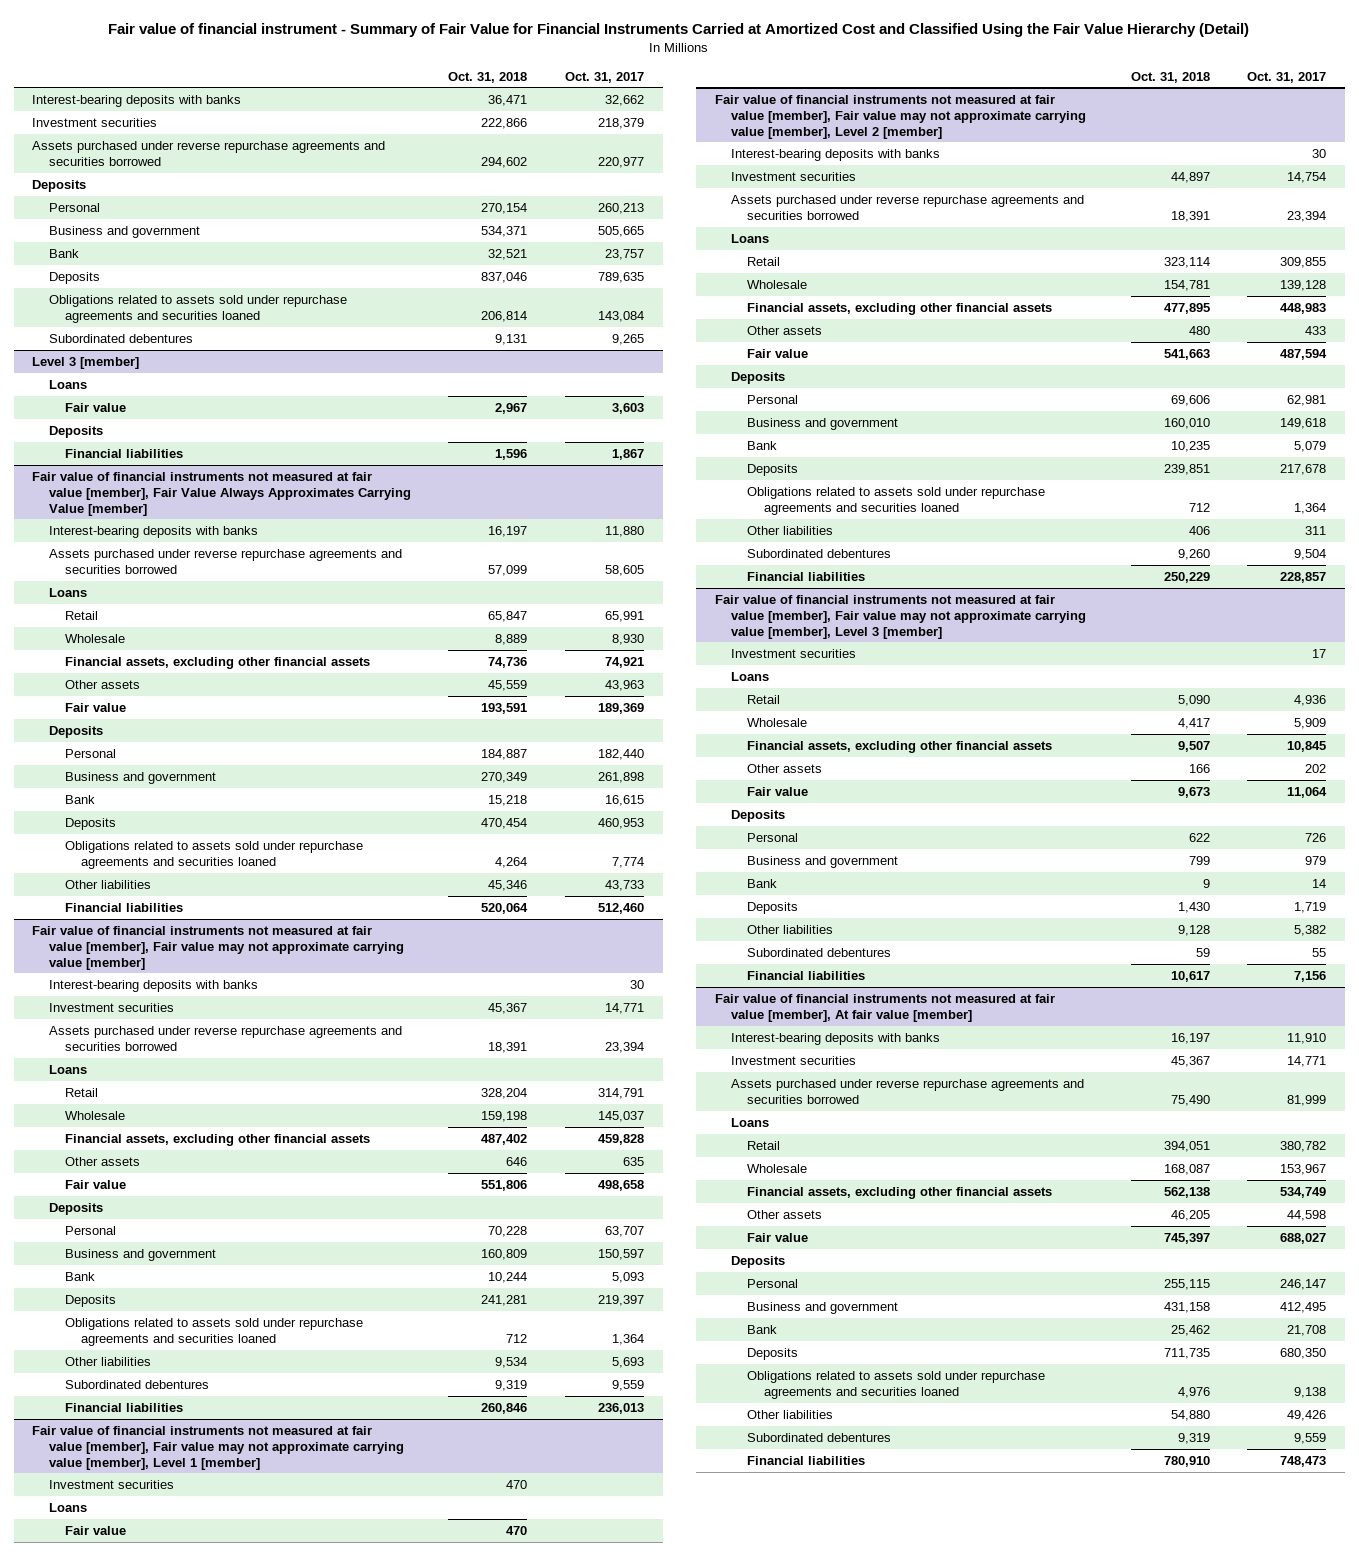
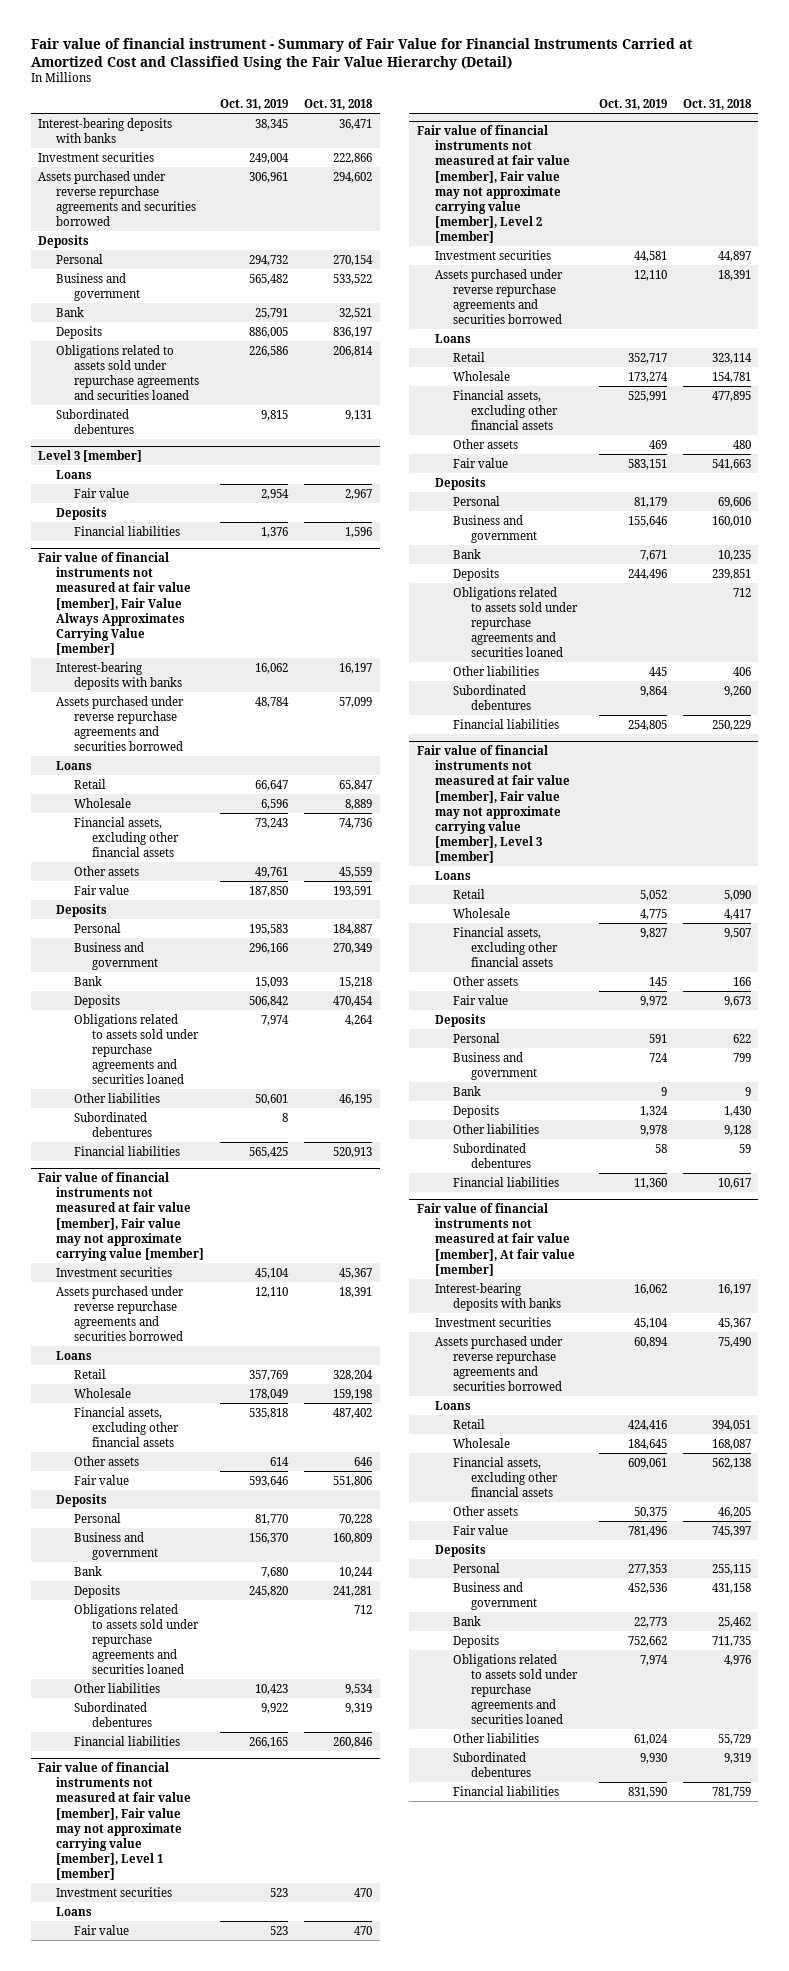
- | Oct. 31, 2018 | Oct. 31, 2017
+ | Oct. 31, 2019 | Oct. 31, 2018
- Business and government | 534,371 | 505,665
+ Business and government | 565,482 | 533,522
- Deposits | 837,046 | 789,635
+ Deposits | 886,005 | 836,197
@ Fair value of financial instruments not measured at fair value [member], Fair Value Always Approximates Carrying Value [member]
- Other liabilities | 45,346 | 43,733
- Financial liabilities | 520,064 | 512,460
+ Other liabilities | 50,601 | 46,195
+ Subordinated debentures | 8 |
+ Financial liabilities | 565,425 | 520,913
@ Fair value of financial instruments not measured at fair value [member], Fair value may not approximate carrying value [member]
- Interest-bearing deposits with banks | | 30
@ Fair value of financial instruments not measured at fair value [member], Fair value may not approximate carrying value [member], Level 2 [member]
- Interest-bearing deposits with banks | | 30
@ Fair value of financial instruments not measured at fair value [member], Fair value may not approximate carrying value [member], Level 3 [member]
- Investment securities | | 17
@ Fair value of financial instruments not measured at fair value [member], At fair value [member]
- Other liabilities | 54,880 | 49,426
+ Other liabilities | 61,024 | 55,729
- Financial liabilities | 780,910 | 748,473
+ Financial liabilities | 831,590 | 781,759

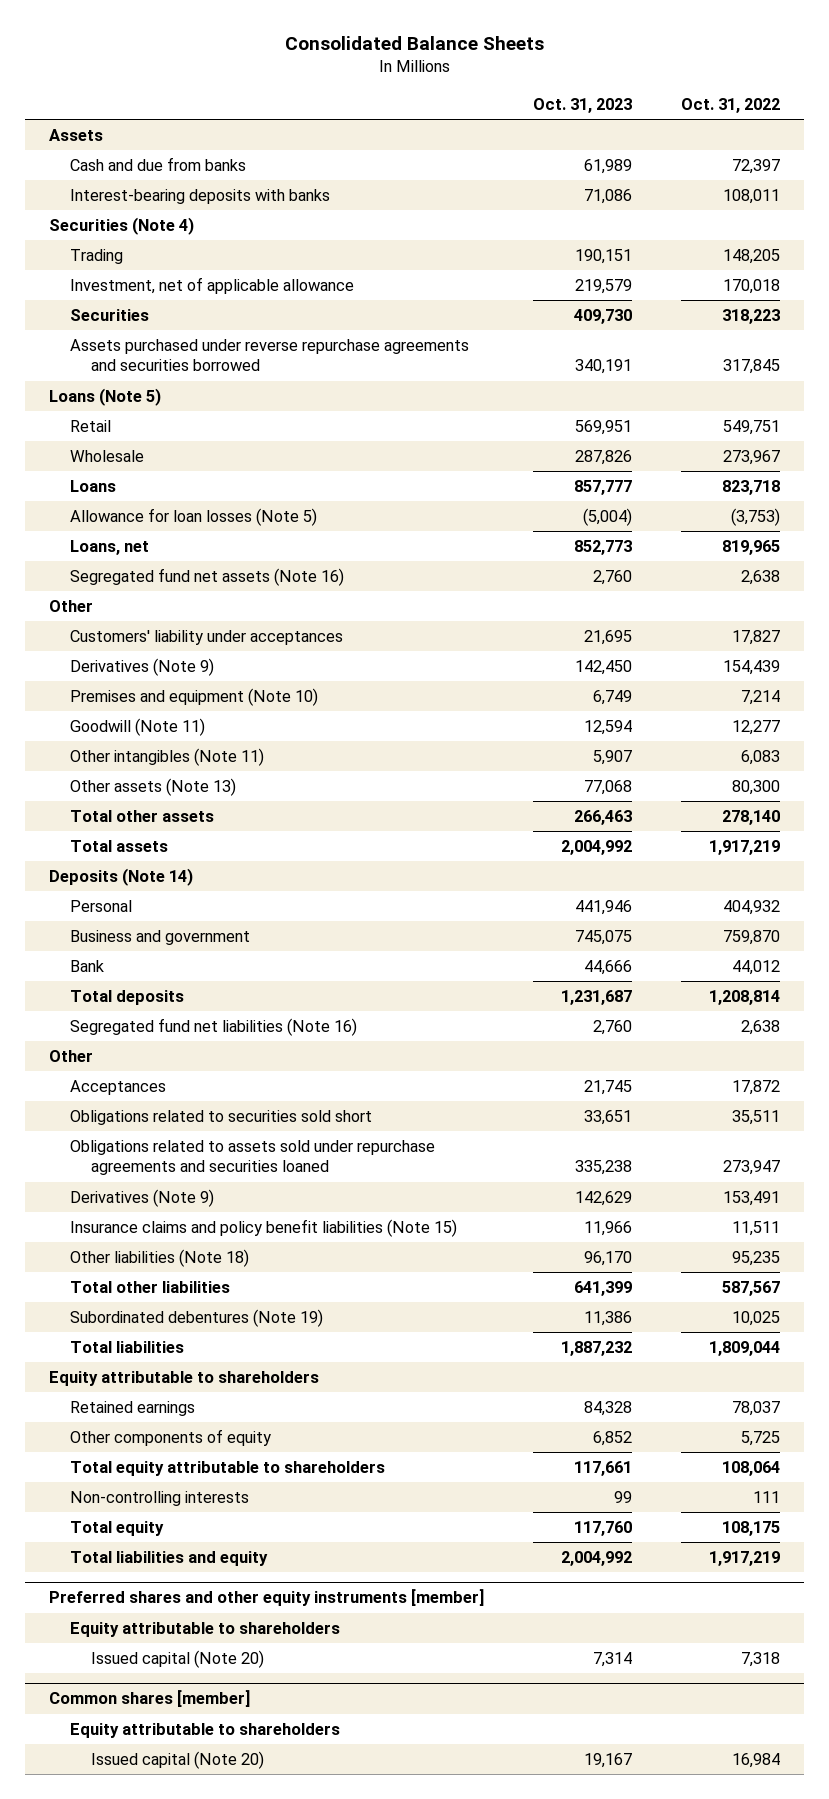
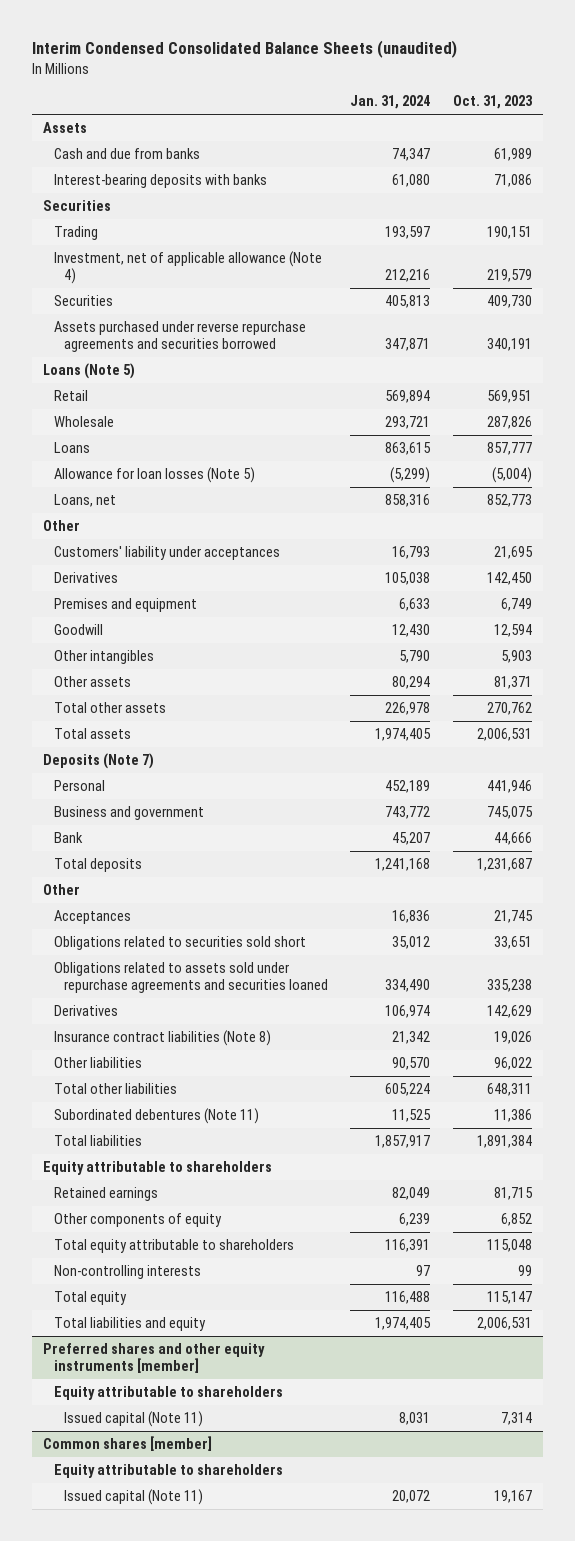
- Consolidated Balance Sheets
+ Interim Condensed Consolidated Balance Sheets (unaudited)
- | Oct. 31, 2023 | Oct. 31, 2022
+ | Jan. 31, 2024 | Oct. 31, 2023
- Securities (Note 4)
+ Securities
- Investment, net of applicable allowance | 219,579 | 170,018
+ Investment, net of applicable allowance (Note 4) | 212,216 | 219,579
- Segregated fund net assets (Note 16) | 2,760 | 2,638
- Derivatives (Note 9) | 142,450 | 154,439
- Premises and equipment (Note 10) | 6,749 | 7,214
- Goodwill (Note 11) | 12,594 | 12,277
- Other intangibles (Note 11) | 5,907 | 6,083
- Other assets (Note 13) | 77,068 | 80,300
- Total other assets | 266,463 | 278,140
- Total assets | 2,004,992 | 1,917,219
- Deposits (Note 14)
+ Derivatives | 105,038 | 142,450
+ Premises and equipment | 6,633 | 6,749
+ Goodwill | 12,430 | 12,594
+ Other intangibles | 5,790 | 5,903
+ Other assets | 80,294 | 81,371
+ Total other assets | 226,978 | 270,762
+ Total assets | 1,974,405 | 2,006,531
+ Deposits (Note 7)
- Segregated fund net liabilities (Note 16) | 2,760 | 2,638
- Derivatives (Note 9) | 142,629 | 153,491
- Insurance claims and policy benefit liabilities (Note 15) | 11,966 | 11,511
- Other liabilities (Note 18) | 96,170 | 95,235
- Total other liabilities | 641,399 | 587,567
- Subordinated debentures (Note 19) | 11,386 | 10,025
- Total liabilities | 1,887,232 | 1,809,044
+ Derivatives | 106,974 | 142,629
+ Insurance contract liabilities (Note 8) | 21,342 | 19,026
+ Other liabilities | 90,570 | 96,022
+ Total other liabilities | 605,224 | 648,311
+ Subordinated debentures (Note 11) | 11,525 | 11,386
+ Total liabilities | 1,857,917 | 1,891,384
- Retained earnings | 84,328 | 78,037
+ Retained earnings | 82,049 | 81,715
- Total equity attributable to shareholders | 117,661 | 108,064
+ Total equity attributable to shareholders | 116,391 | 115,048
- Total equity | 117,760 | 108,175
- Total liabilities and equity | 2,004,992 | 1,917,219
+ Total equity | 116,488 | 115,147
+ Total liabilities and equity | 1,974,405 | 2,006,531
@ Preferred shares and other equity instruments [member]
- Issued capital (Note 20) | 7,314 | 7,318
+ Issued capital (Note 11) | 8,031 | 7,314
@ Common shares [member]
- Issued capital (Note 20) | 19,167 | 16,984
+ Issued capital (Note 11) | 20,072 | 19,167

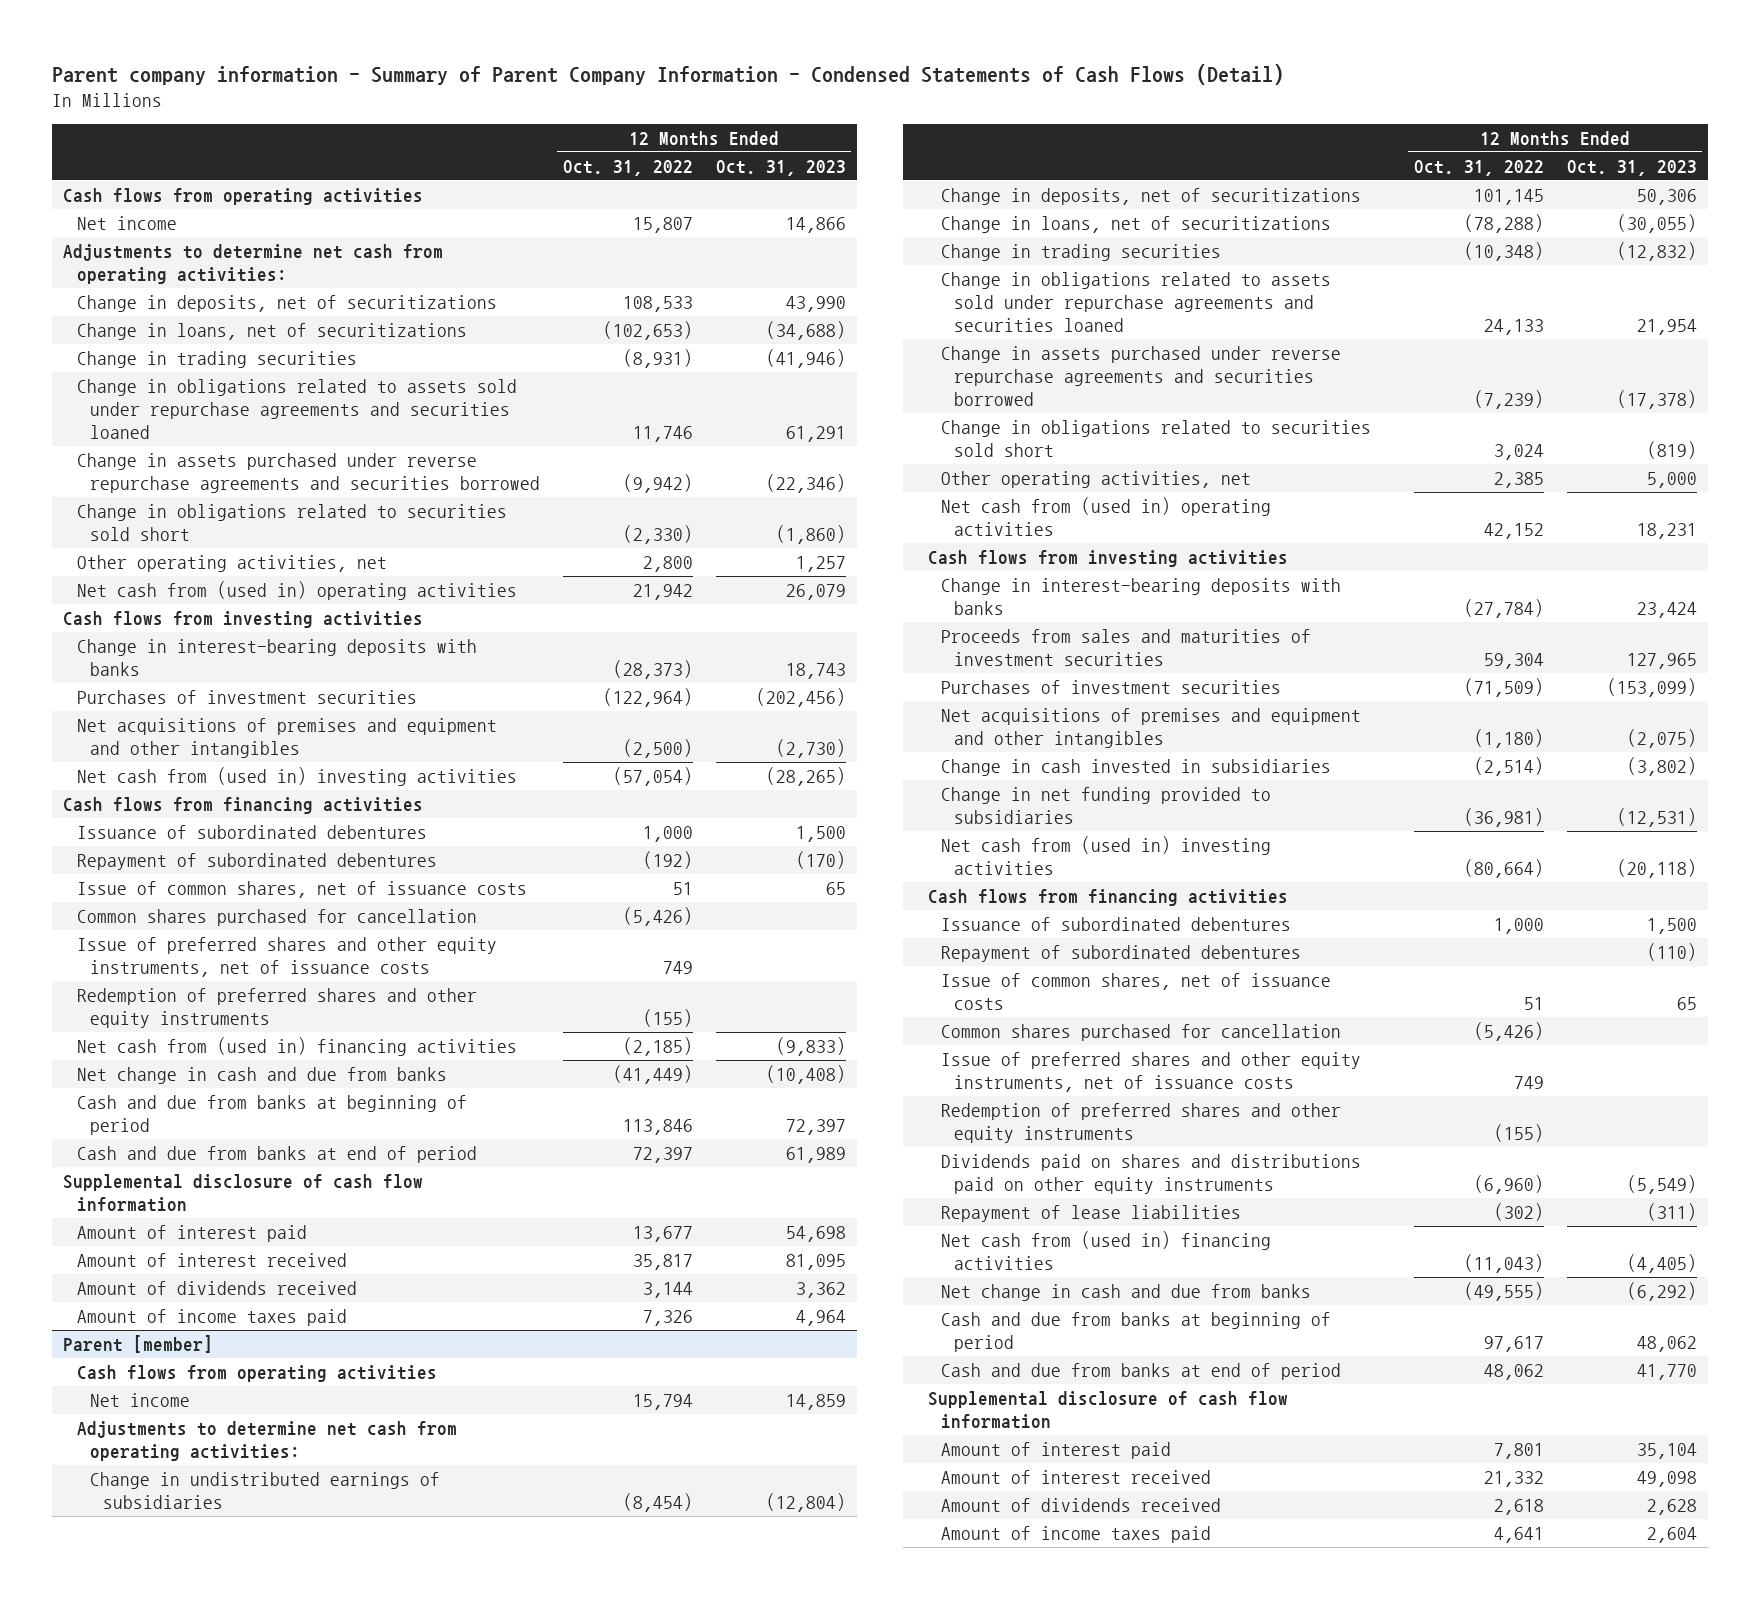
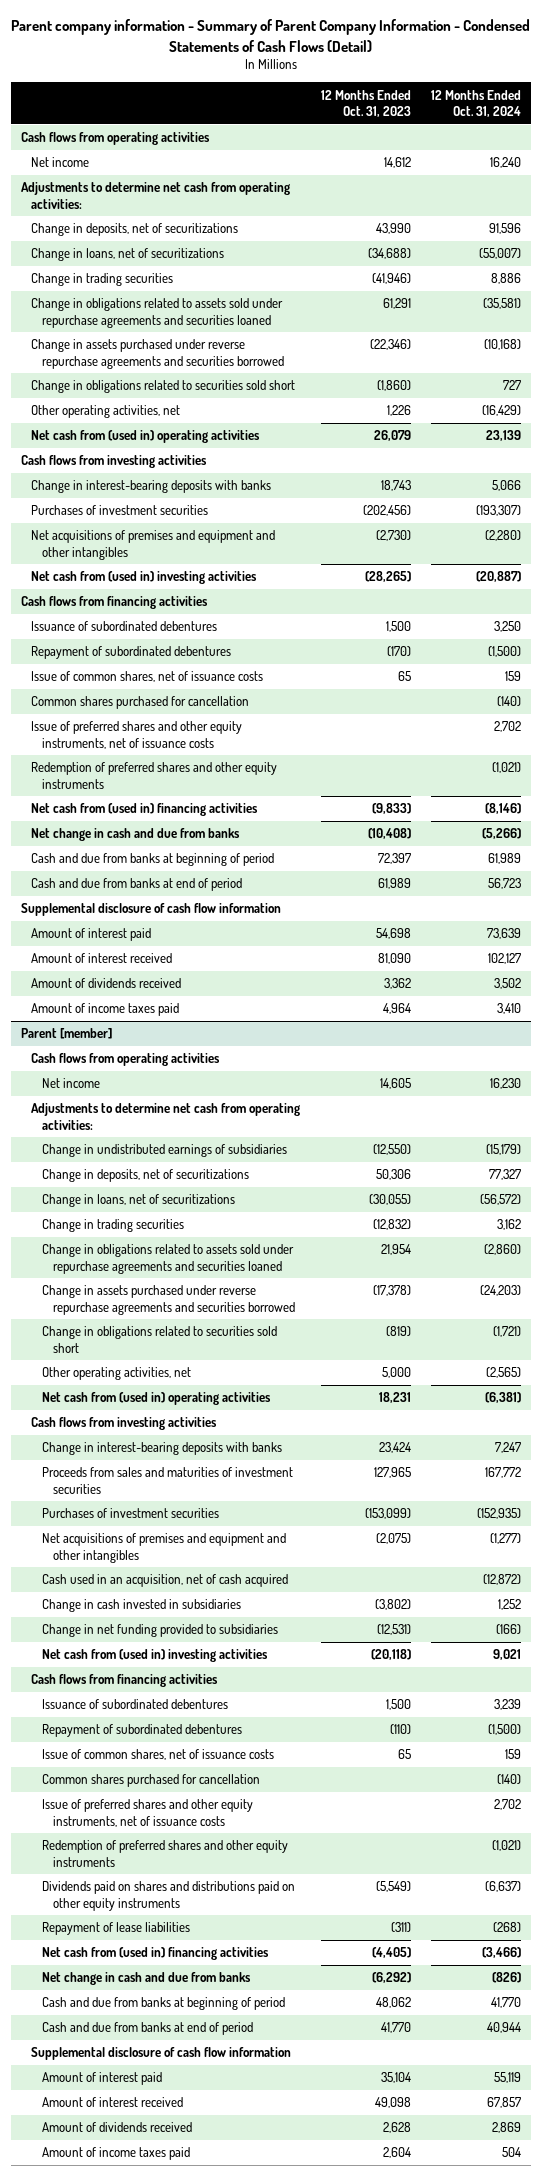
- | 12 Months Ended Oct. 31, 2022 | 12 Months Ended Oct. 31, 2023
+ | 12 Months Ended Oct. 31, 2023 | 12 Months Ended Oct. 31, 2024
- Net income | 15,807 | 14,866
+ Net income | 14,612 | 16,240
- Other operating activities, net | 2,800 | 1,257
+ Other operating activities, net | 1,226 | (16,429)
- Amount of interest received | 35,817 | 81,095
+ Amount of interest received | 81,090 | 102,127
@ Parent [member]
- Net income | 15,794 | 14,859
+ Net income | 14,605 | 16,230
- Change in undistributed earnings of subsidiaries | (8,454) | (12,804)
+ Change in undistributed earnings of subsidiaries | (12,550) | (15,179)
+ Cash used in an acquisition, net of cash acquired | | (12,872)

